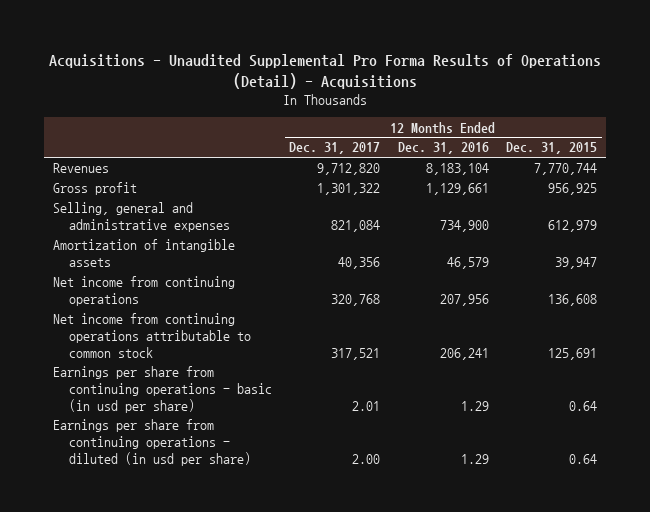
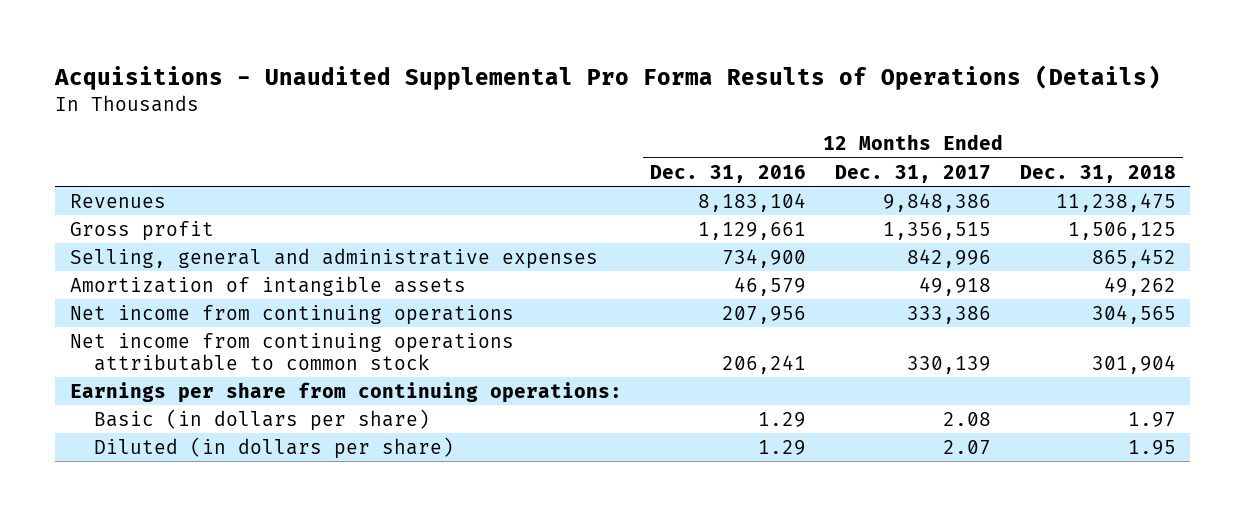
- Acquisitions - Unaudited Supplemental Pro Forma Results of Operations (Detail) - Acquisitions
+ Acquisitions - Unaudited Supplemental Pro Forma Results of Operations (Details)
- | 12 Months Ended Dec. 31, 2017 | 12 Months Ended Dec. 31, 2016 | 12 Months Ended Dec. 31, 2015
+ | 12 Months Ended Dec. 31, 2016 | 12 Months Ended Dec. 31, 2017 | 12 Months Ended Dec. 31, 2018
- Revenues | 9,712,820 | 8,183,104 | 7,770,744
- Gross profit | 1,301,322 | 1,129,661 | 956,925
- Selling, general and administrative expenses | 821,084 | 734,900 | 612,979
- Amortization of intangible assets | 40,356 | 46,579 | 39,947
- Net income from continuing operations | 320,768 | 207,956 | 136,608
- Net income from continuing operations attributable to common stock | 317,521 | 206,241 | 125,691
- Earnings per share from continuing operations - basic (in usd per share) | 2.01 | 1.29 | 0.64
- Earnings per share from continuing operations - diluted (in usd per share) | 2.00 | 1.29 | 0.64
+ Revenues | 8,183,104 | 9,848,386 | 11,238,475
+ Gross profit | 1,129,661 | 1,356,515 | 1,506,125
+ Selling, general and administrative expenses | 734,900 | 842,996 | 865,452
+ Amortization of intangible assets | 46,579 | 49,918 | 49,262
+ Net income from continuing operations | 207,956 | 333,386 | 304,565
+ Net income from continuing operations attributable to common stock | 206,241 | 330,139 | 301,904
+ Earnings per share from continuing operations:
+ Basic (in dollars per share) | 1.29 | 2.08 | 1.97
+ Diluted (in dollars per share) | 1.29 | 2.07 | 1.95

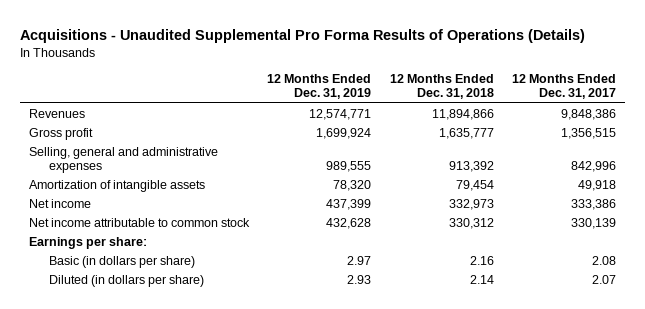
- | 12 Months Ended Dec. 31, 2016 | 12 Months Ended Dec. 31, 2017 | 12 Months Ended Dec. 31, 2018
+ | 12 Months Ended Dec. 31, 2019 | 12 Months Ended Dec. 31, 2018 | 12 Months Ended Dec. 31, 2017
- Revenues | 8,183,104 | 9,848,386 | 11,238,475
- Gross profit | 1,129,661 | 1,356,515 | 1,506,125
- Selling, general and administrative expenses | 734,900 | 842,996 | 865,452
- Amortization of intangible assets | 46,579 | 49,918 | 49,262
- Net income from continuing operations | 207,956 | 333,386 | 304,565
- Net income from continuing operations attributable to common stock | 206,241 | 330,139 | 301,904
- Earnings per share from continuing operations:
- Basic (in dollars per share) | 1.29 | 2.08 | 1.97
- Diluted (in dollars per share) | 1.29 | 2.07 | 1.95
+ Revenues | 12,574,771 | 11,894,866 | 9,848,386
+ Gross profit | 1,699,924 | 1,635,777 | 1,356,515
+ Selling, general and administrative expenses | 989,555 | 913,392 | 842,996
+ Amortization of intangible assets | 78,320 | 79,454 | 49,918
+ Net income | 437,399 | 332,973 | 333,386
+ Net income attributable to common stock | 432,628 | 330,312 | 330,139
+ Earnings per share:
+ Basic (in dollars per share) | 2.97 | 2.16 | 2.08
+ Diluted (in dollars per share) | 2.93 | 2.14 | 2.07

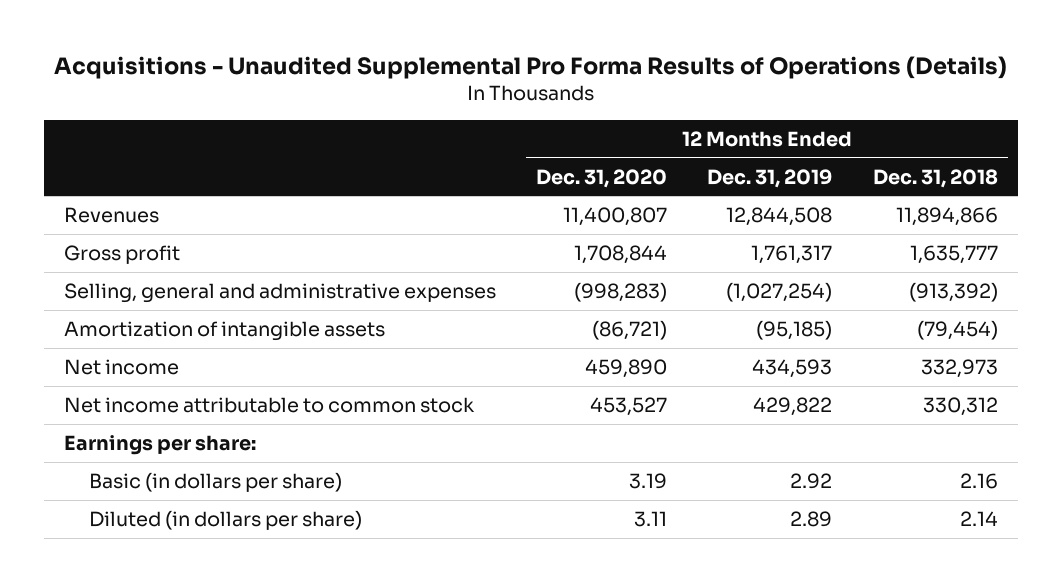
- | 12 Months Ended Dec. 31, 2019 | 12 Months Ended Dec. 31, 2018 | 12 Months Ended Dec. 31, 2017
+ | 12 Months Ended Dec. 31, 2020 | 12 Months Ended Dec. 31, 2019 | 12 Months Ended Dec. 31, 2018
- Revenues | 12,574,771 | 11,894,866 | 9,848,386
- Gross profit | 1,699,924 | 1,635,777 | 1,356,515
- Selling, general and administrative expenses | 989,555 | 913,392 | 842,996
- Amortization of intangible assets | 78,320 | 79,454 | 49,918
- Net income | 437,399 | 332,973 | 333,386
- Net income attributable to common stock | 432,628 | 330,312 | 330,139
+ Revenues | 11,400,807 | 12,844,508 | 11,894,866
+ Gross profit | 1,708,844 | 1,761,317 | 1,635,777
+ Selling, general and administrative expenses | (998,283) | (1,027,254) | (913,392)
+ Amortization of intangible assets | (86,721) | (95,185) | (79,454)
+ Net income | 459,890 | 434,593 | 332,973
+ Net income attributable to common stock | 453,527 | 429,822 | 330,312
- Basic (in dollars per share) | 2.97 | 2.16 | 2.08
- Diluted (in dollars per share) | 2.93 | 2.14 | 2.07
+ Basic (in dollars per share) | 3.19 | 2.92 | 2.16
+ Diluted (in dollars per share) | 3.11 | 2.89 | 2.14

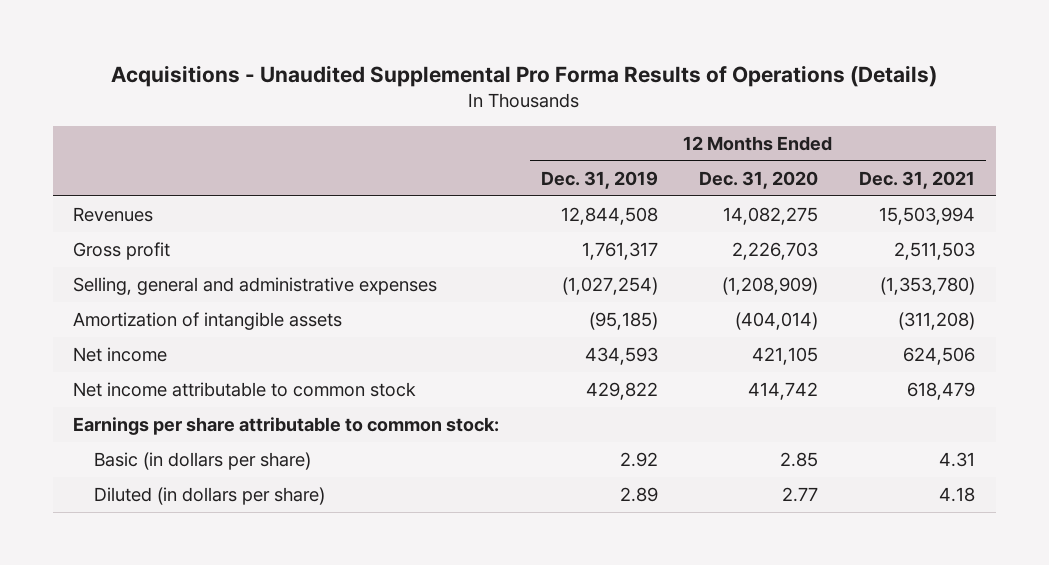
- | 12 Months Ended Dec. 31, 2020 | 12 Months Ended Dec. 31, 2019 | 12 Months Ended Dec. 31, 2018
+ | 12 Months Ended Dec. 31, 2019 | 12 Months Ended Dec. 31, 2020 | 12 Months Ended Dec. 31, 2021
- Revenues | 11,400,807 | 12,844,508 | 11,894,866
- Gross profit | 1,708,844 | 1,761,317 | 1,635,777
- Selling, general and administrative expenses | (998,283) | (1,027,254) | (913,392)
- Amortization of intangible assets | (86,721) | (95,185) | (79,454)
- Net income | 459,890 | 434,593 | 332,973
- Net income attributable to common stock | 453,527 | 429,822 | 330,312
- Earnings per share:
- Basic (in dollars per share) | 3.19 | 2.92 | 2.16
- Diluted (in dollars per share) | 3.11 | 2.89 | 2.14
+ Revenues | 12,844,508 | 14,082,275 | 15,503,994
+ Gross profit | 1,761,317 | 2,226,703 | 2,511,503
+ Selling, general and administrative expenses | (1,027,254) | (1,208,909) | (1,353,780)
+ Amortization of intangible assets | (95,185) | (404,014) | (311,208)
+ Net income | 434,593 | 421,105 | 624,506
+ Net income attributable to common stock | 429,822 | 414,742 | 618,479
+ Earnings per share attributable to common stock:
+ Basic (in dollars per share) | 2.92 | 2.85 | 4.31
+ Diluted (in dollars per share) | 2.89 | 2.77 | 4.18

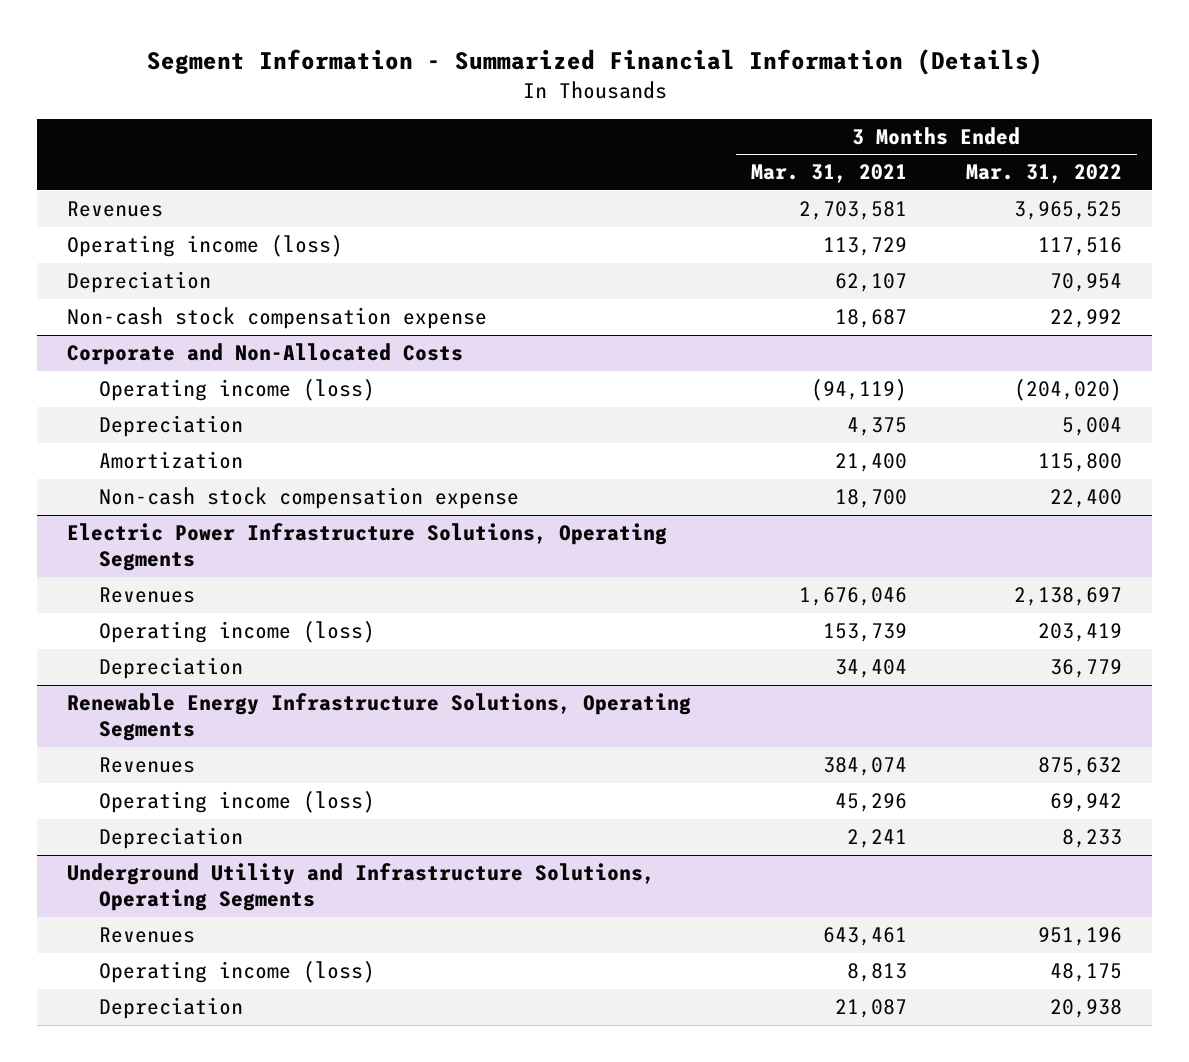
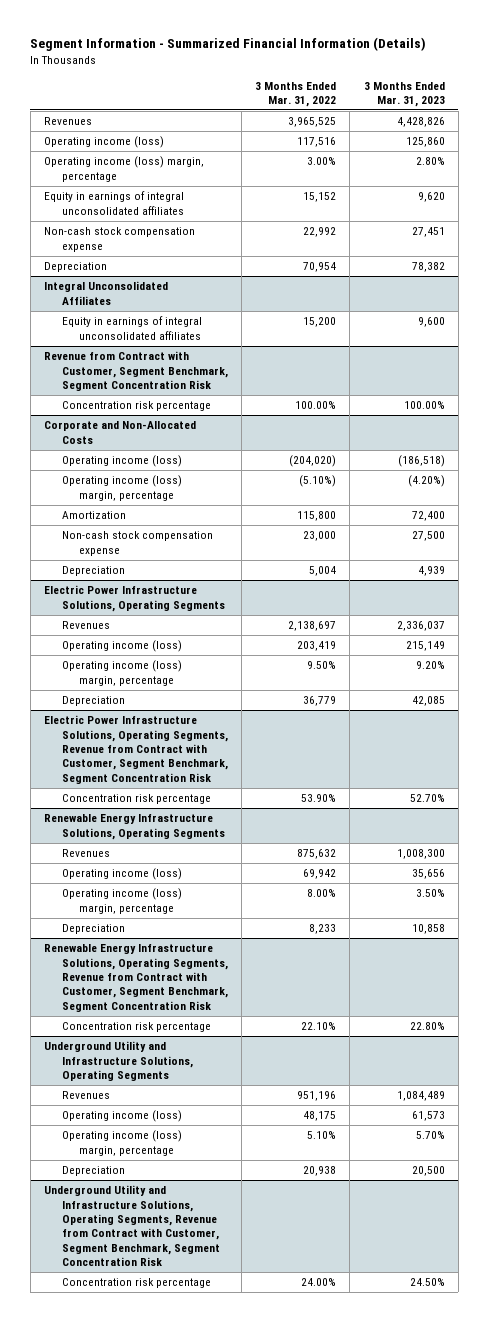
- | 3 Months Ended Mar. 31, 2021 | 3 Months Ended Mar. 31, 2022
+ | 3 Months Ended Mar. 31, 2022 | 3 Months Ended Mar. 31, 2023
+ Operating income (loss) margin, percentage | 3.00% | 2.80%
+ Equity in earnings of integral unconsolidated affiliates | 15,152 | 9,620
moved down: Depreciation | 70,954 | 78,382
+ Integral Unconsolidated Affiliates
+ Equity in earnings of integral unconsolidated affiliates | 15,200 | 9,600
+ Revenue from Contract with Customer, Segment Benchmark, Segment Concentration Risk
+ Concentration risk percentage | 100.00% | 100.00%
@ Corporate and Non-Allocated Costs
+ Operating income (loss) margin, percentage | (5.10%) | (4.20%)
- Non-cash stock compensation expense | 18,700 | 22,400
+ Non-cash stock compensation expense | 23,000 | 27,500
moved down: Depreciation | 5,004 | 4,939
@ Electric Power Infrastructure Solutions, Operating Segments
+ Operating income (loss) margin, percentage | 9.50% | 9.20%
+ Electric Power Infrastructure Solutions, Operating Segments, Revenue from Contract with Customer, Segment Benchmark, Segment Concentration Risk
+ Concentration risk percentage | 53.90% | 52.70%
@ Renewable Energy Infrastructure Solutions, Operating Segments
+ Operating income (loss) margin, percentage | 8.00% | 3.50%
+ Renewable Energy Infrastructure Solutions, Operating Segments, Revenue from Contract with Customer, Segment Benchmark, Segment Concentration Risk
+ Concentration risk percentage | 22.10% | 22.80%
@ Underground Utility and Infrastructure Solutions, Operating Segments
+ Operating income (loss) margin, percentage | 5.10% | 5.70%
+ Underground Utility and Infrastructure Solutions, Operating Segments, Revenue from Contract with Customer, Segment Benchmark, Segment Concentration Risk
+ Concentration risk percentage | 24.00% | 24.50%

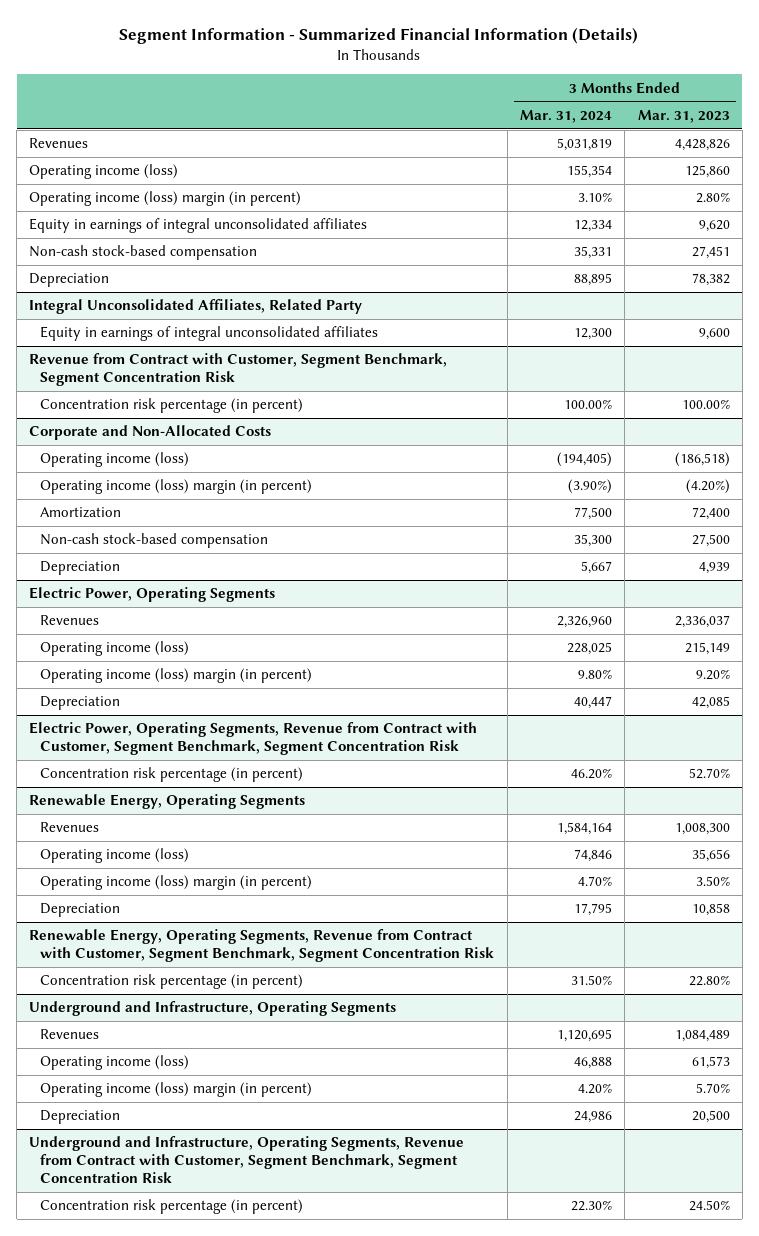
- | 3 Months Ended Mar. 31, 2022 | 3 Months Ended Mar. 31, 2023
+ | 3 Months Ended Mar. 31, 2024 | 3 Months Ended Mar. 31, 2023
- Operating income (loss) margin, percentage | 3.00% | 2.80%
+ Operating income (loss) margin (in percent) | 3.10% | 2.80%
- Non-cash stock compensation expense | 22,992 | 27,451
+ Non-cash stock-based compensation | 35,331 | 27,451
- Integral Unconsolidated Affiliates
+ Integral Unconsolidated Affiliates, Related Party
@ Revenue from Contract with Customer, Segment Benchmark, Segment Concentration Risk
- Concentration risk percentage | 100.00% | 100.00%
+ Concentration risk percentage (in percent) | 100.00% | 100.00%
@ Corporate and Non-Allocated Costs
- Operating income (loss) margin, percentage | (5.10%) | (4.20%)
+ Operating income (loss) margin (in percent) | (3.90%) | (4.20%)
- Non-cash stock compensation expense | 23,000 | 27,500
+ Non-cash stock-based compensation | 35,300 | 27,500
- Electric Power Infrastructure Solutions, Operating Segments
+ Electric Power, Operating Segments
- Operating income (loss) margin, percentage | 9.50% | 9.20%
+ Operating income (loss) margin (in percent) | 9.80% | 9.20%
- Electric Power Infrastructure Solutions, Operating Segments, Revenue from Contract with Customer, Segment Benchmark, Segment Concentration Risk
- Concentration risk percentage | 53.90% | 52.70%
- Renewable Energy Infrastructure Solutions, Operating Segments
+ Electric Power, Operating Segments, Revenue from Contract with Customer, Segment Benchmark, Segment Concentration Risk
+ Concentration risk percentage (in percent) | 46.20% | 52.70%
+ Renewable Energy, Operating Segments
- Operating income (loss) margin, percentage | 8.00% | 3.50%
+ Operating income (loss) margin (in percent) | 4.70% | 3.50%
- Renewable Energy Infrastructure Solutions, Operating Segments, Revenue from Contract with Customer, Segment Benchmark, Segment Concentration Risk
- Concentration risk percentage | 22.10% | 22.80%
- Underground Utility and Infrastructure Solutions, Operating Segments
+ Renewable Energy, Operating Segments, Revenue from Contract with Customer, Segment Benchmark, Segment Concentration Risk
+ Concentration risk percentage (in percent) | 31.50% | 22.80%
+ Underground and Infrastructure, Operating Segments
- Operating income (loss) margin, percentage | 5.10% | 5.70%
+ Operating income (loss) margin (in percent) | 4.20% | 5.70%
- Underground Utility and Infrastructure Solutions, Operating Segments, Revenue from Contract with Customer, Segment Benchmark, Segment Concentration Risk
- Concentration risk percentage | 24.00% | 24.50%
+ Underground and Infrastructure, Operating Segments, Revenue from Contract with Customer, Segment Benchmark, Segment Concentration Risk
+ Concentration risk percentage (in percent) | 22.30% | 24.50%

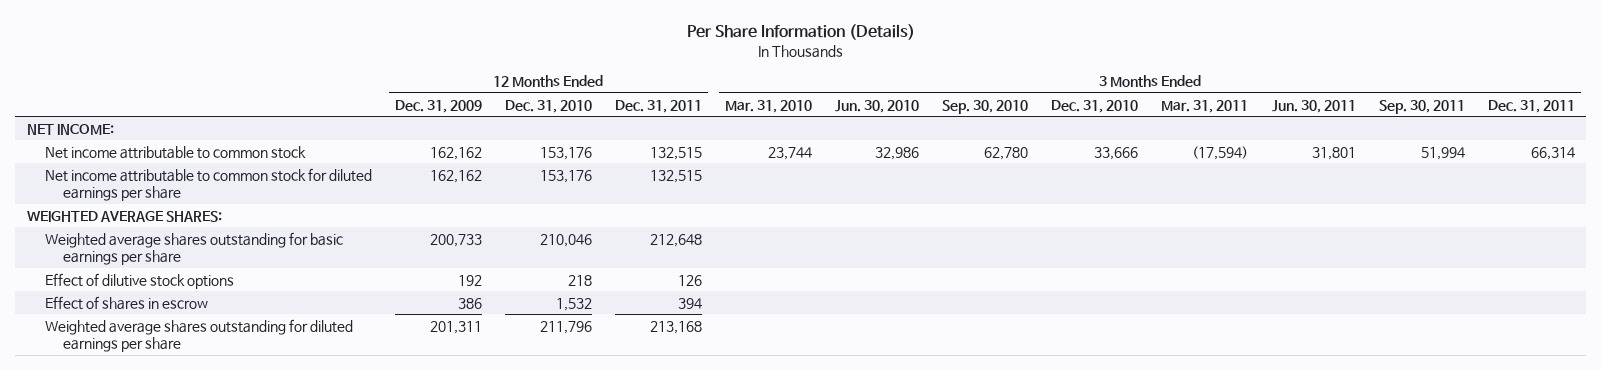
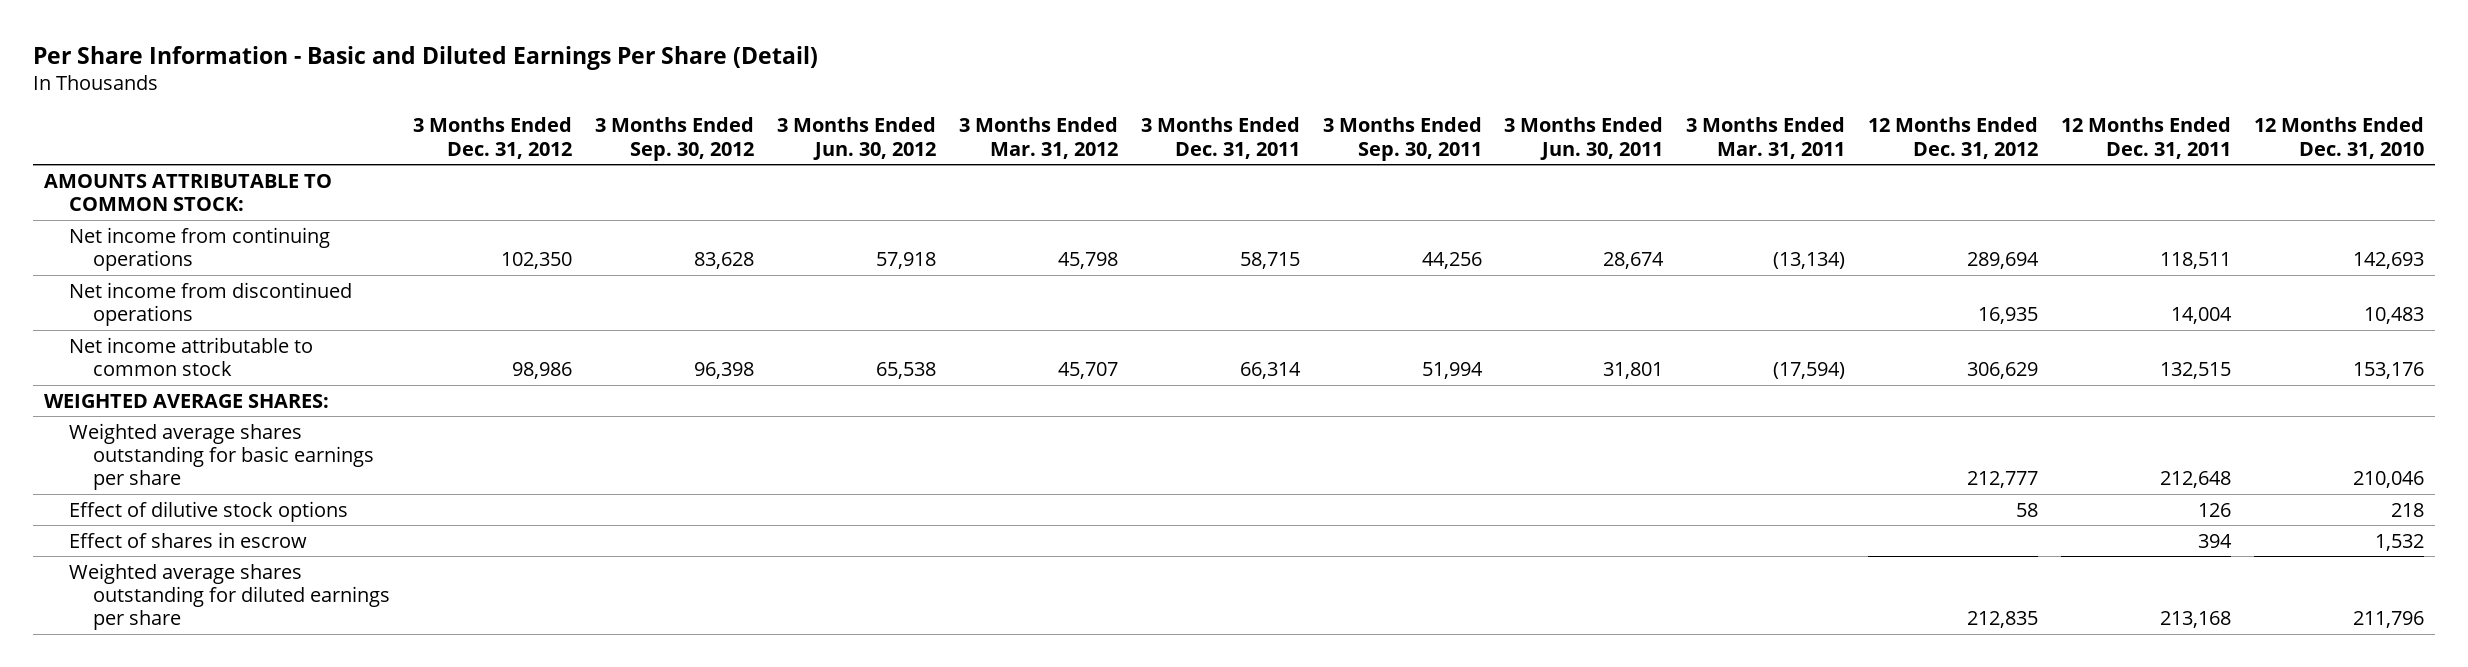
- Per Share Information (Details)
+ Per Share Information - Basic and Diluted Earnings Per Share (Detail)
- | 12 Months Ended Dec. 31, 2009 | 12 Months Ended Dec. 31, 2010 | 12 Months Ended Dec. 31, 2011 | 3 Months Ended Mar. 31, 2010 | 3 Months Ended Jun. 30, 2010 | 3 Months Ended Sep. 30, 2010 | 3 Months Ended Dec. 31, 2010 | 3 Months Ended Mar. 31, 2011 | 3 Months Ended Jun. 30, 2011 | 3 Months Ended Sep. 30, 2011 | 3 Months Ended Dec. 31, 2011
+ | 3 Months Ended Dec. 31, 2012 | 3 Months Ended Sep. 30, 2012 | 3 Months Ended Jun. 30, 2012 | 3 Months Ended Mar. 31, 2012 | 3 Months Ended Dec. 31, 2011 | 3 Months Ended Sep. 30, 2011 | 3 Months Ended Jun. 30, 2011 | 3 Months Ended Mar. 31, 2011 | 12 Months Ended Dec. 31, 2012 | 12 Months Ended Dec. 31, 2011 | 12 Months Ended Dec. 31, 2010
- NET INCOME:
+ AMOUNTS ATTRIBUTABLE TO COMMON STOCK:
+ Net income from continuing operations | 102,350 | 83,628 | 57,918 | 45,798 | 58,715 | 44,256 | 28,674 | (13,134) | 289,694 | 118,511 | 142,693
+ Net income from discontinued operations | | | | | | | | | 16,935 | 14,004 | 10,483
- Net income attributable to common stock for diluted earnings per share | 162,162 | 153,176 | 132,515 | | | | | | | |

